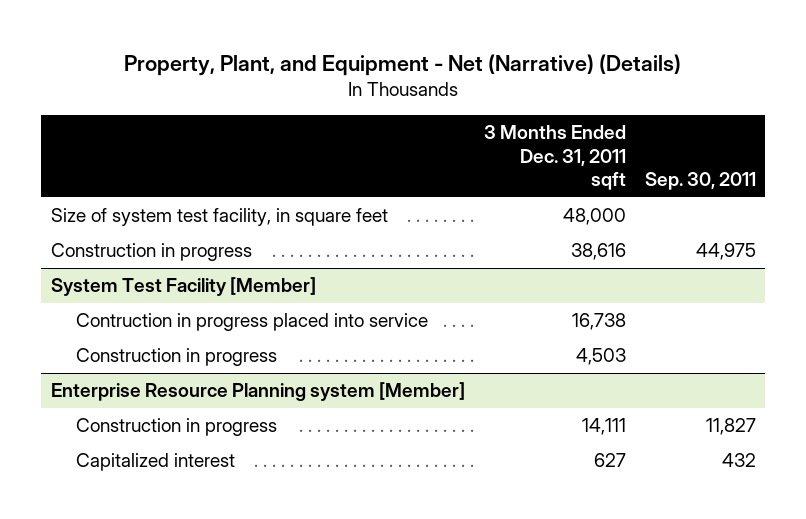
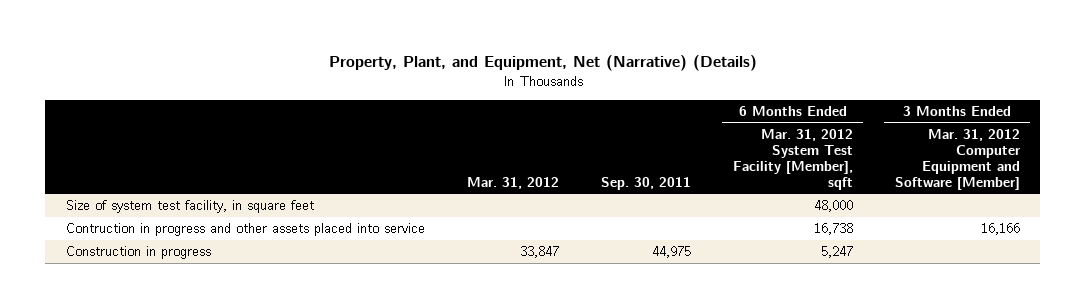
- Property, Plant, and Equipment - Net (Narrative) (Details)
+ Property, Plant, and Equipment, Net (Narrative) (Details)
- | 3 Months Ended Dec. 31, 2011 sqft | Sep. 30, 2011
+ | Mar. 31, 2012 | Sep. 30, 2011 | 6 Months Ended Mar. 31, 2012 System Test Facility [Member], sqft | 3 Months Ended Mar. 31, 2012 Computer Equipment and Software [Member]
+ Contruction in progress and other assets placed into service | | | 16,738 | 16,166
- System Test Facility [Member]
- Contruction in progress placed into service | 16,738 |
- Construction in progress | 4,503 |
- Enterprise Resource Planning system [Member]
- Construction in progress | 14,111 | 11,827
- Capitalized interest | 627 | 432

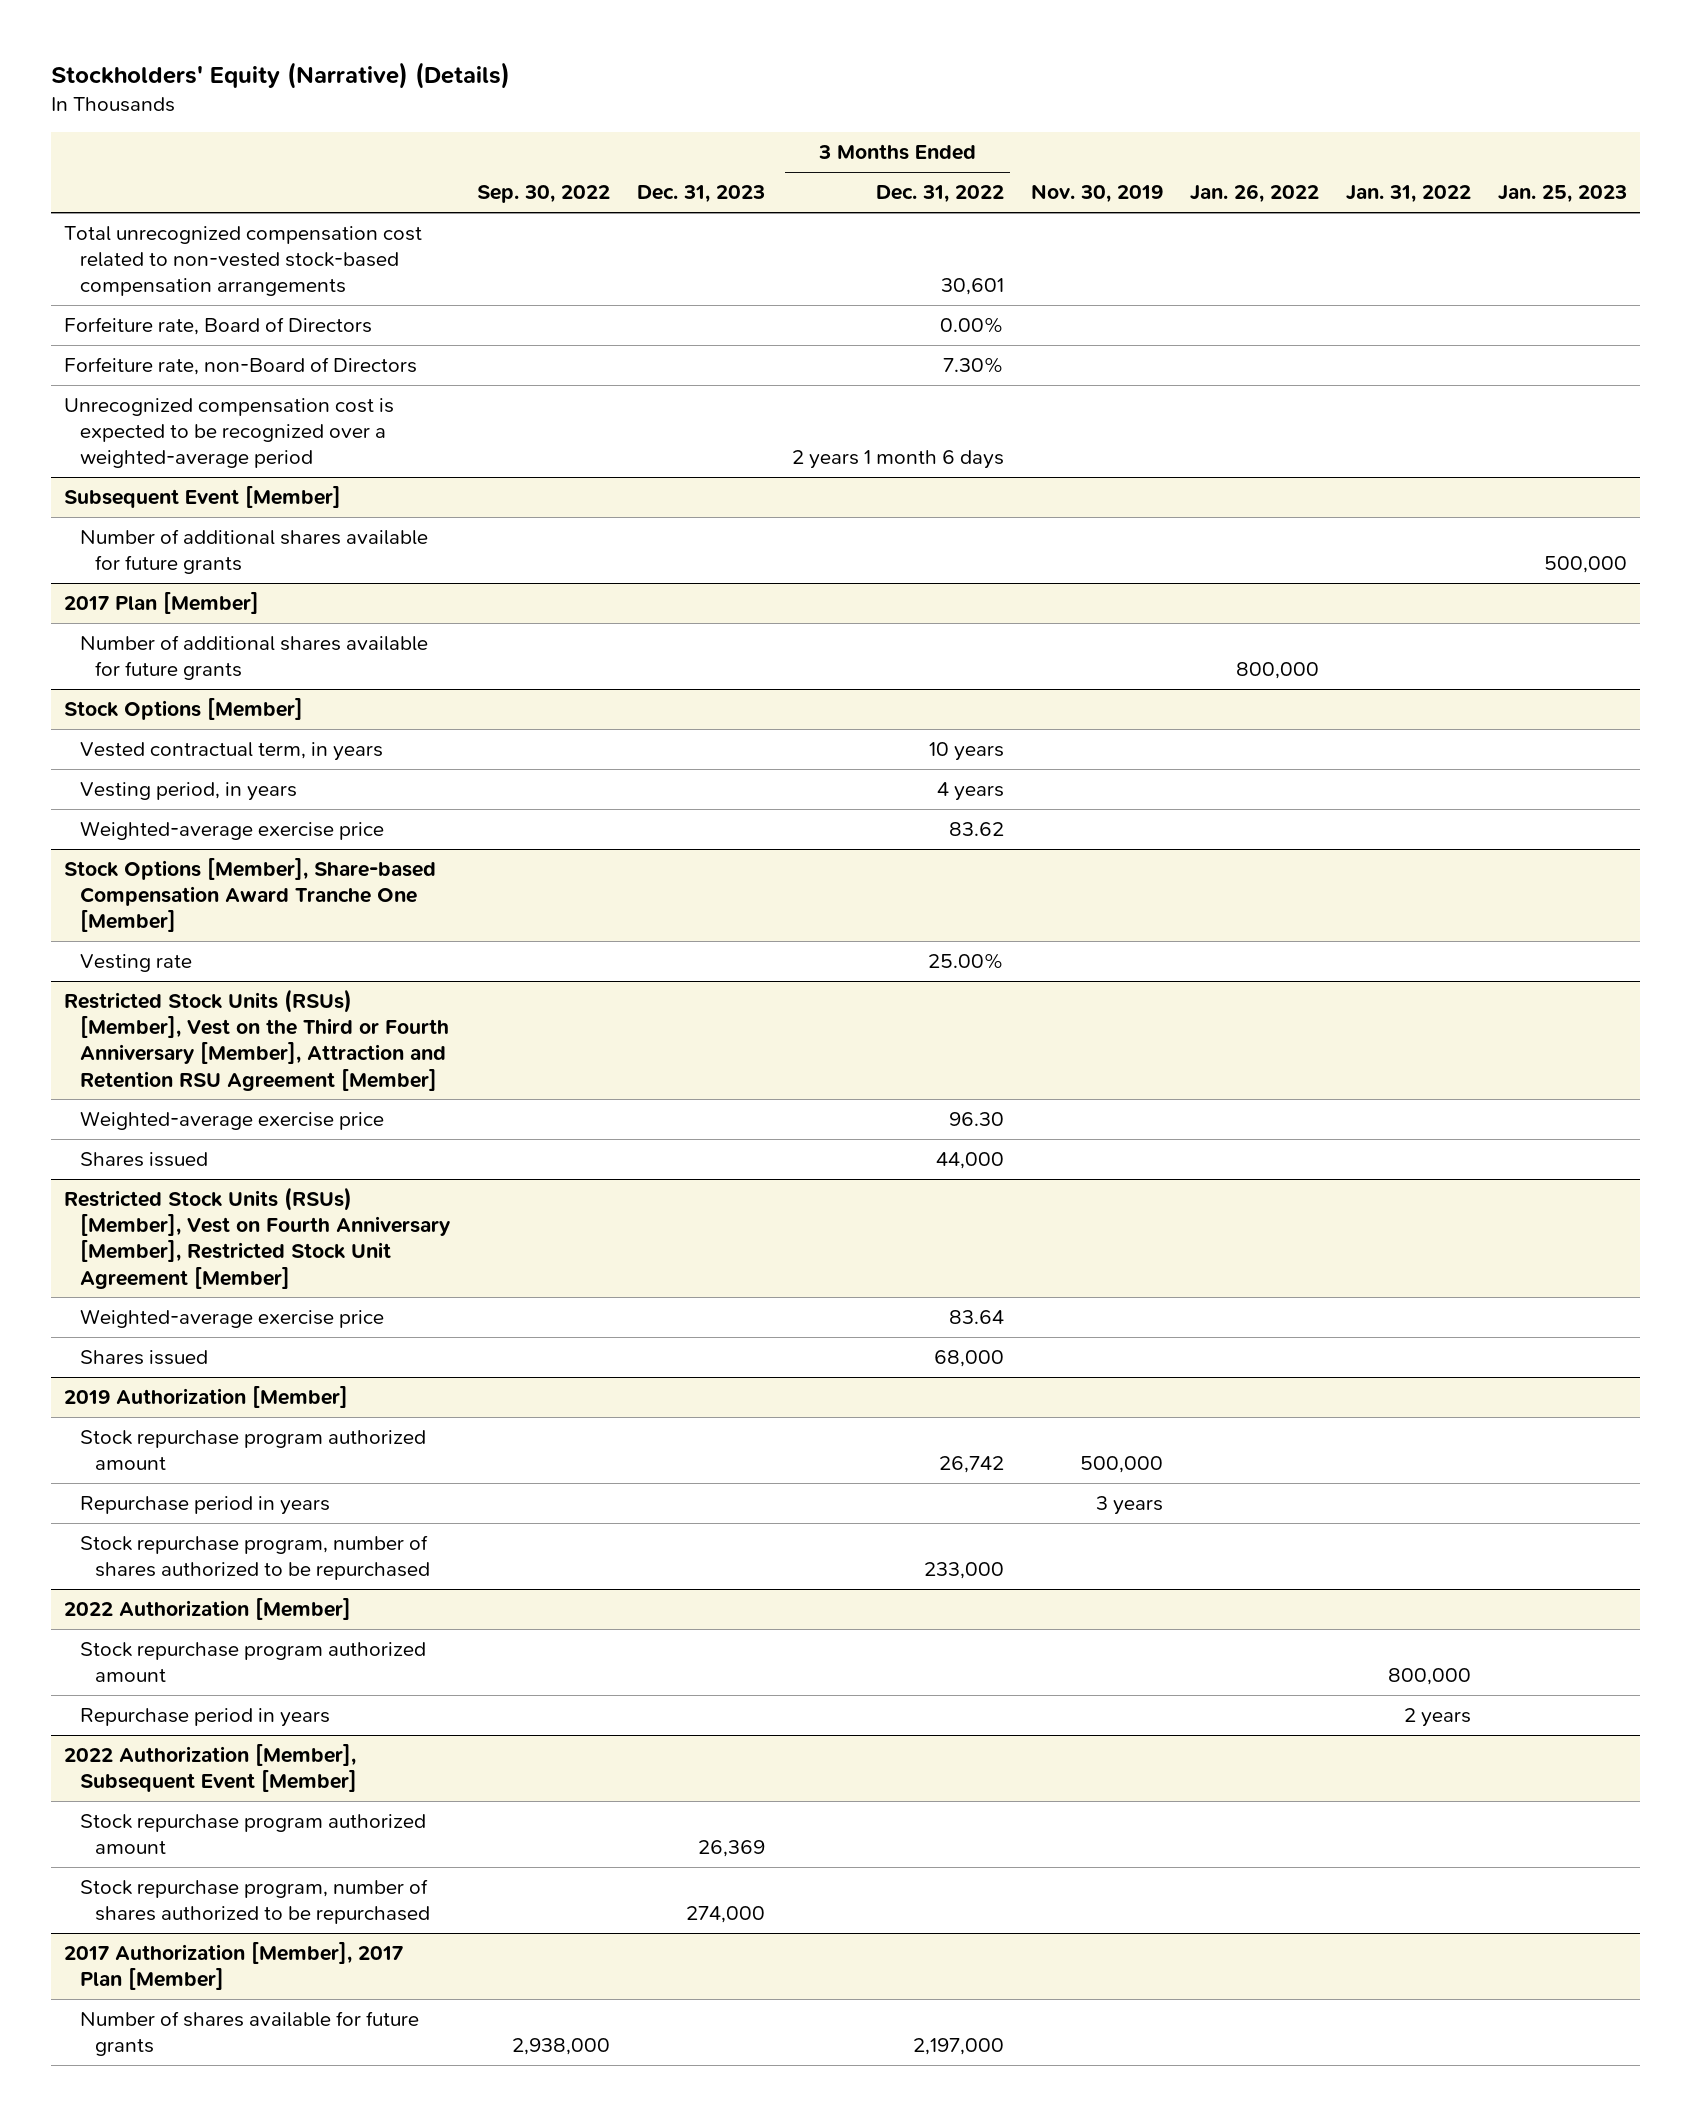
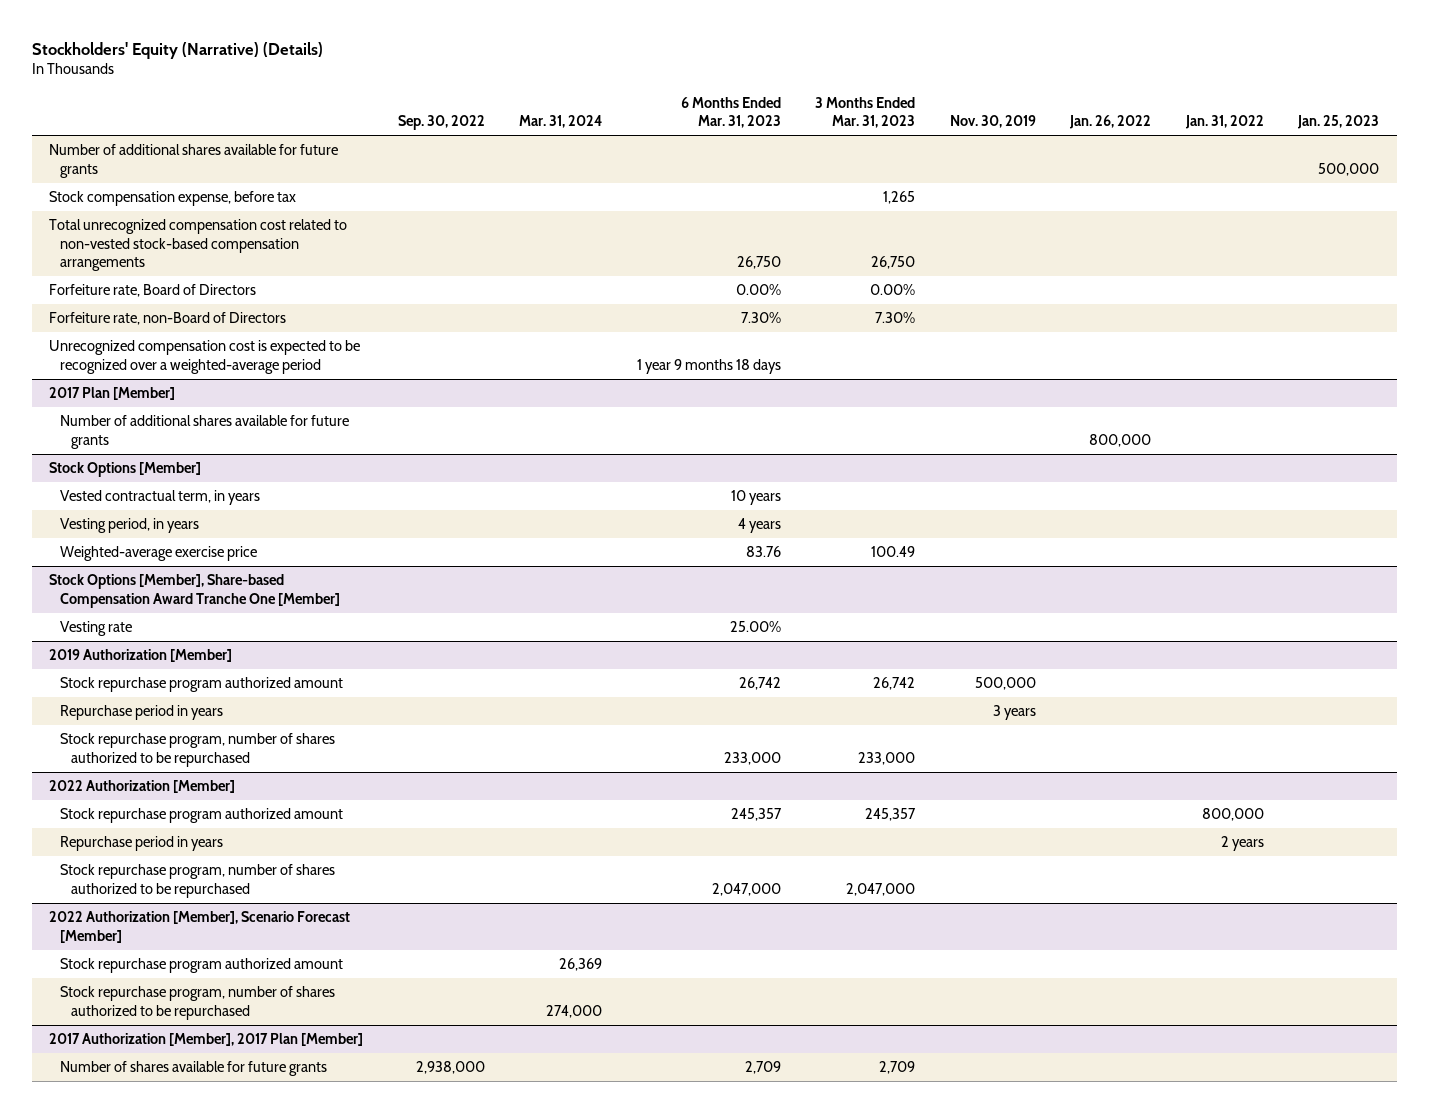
- | Sep. 30, 2022 | Dec. 31, 2023 | 3 Months Ended Dec. 31, 2022 | Nov. 30, 2019 | Jan. 26, 2022 | Jan. 31, 2022 | Jan. 25, 2023
+ | Sep. 30, 2022 | Mar. 31, 2024 | 6 Months Ended Mar. 31, 2023 | 3 Months Ended Mar. 31, 2023 | Nov. 30, 2019 | Jan. 26, 2022 | Jan. 31, 2022 | Jan. 25, 2023
+ Number of additional shares available for future grants | | | | | | | | 500,000
+ Stock compensation expense, before tax | | | | 1,265 | | | |
- Subsequent Event [Member]
- Number of additional shares available for future grants | | | | | | | 500,000
- Restricted Stock Units (RSUs) [Member], Vest on the Third or Fourth Anniversary [Member], Attraction and Retention RSU Agreement [Member]
- Weighted-average exercise price | | | 96.30 | | | |
- Shares issued | | | 44,000 | | | |
- Restricted Stock Units (RSUs) [Member], Vest on Fourth Anniversary [Member], Restricted Stock Unit Agreement [Member]
- Weighted-average exercise price | | | 83.64 | | | |
- Shares issued | | | 68,000 | | | |
- 2022 Authorization [Member], Subsequent Event [Member]
- Stock repurchase program authorized amount | | 26,369 | | | | |
- Stock repurchase program, number of shares authorized to be repurchased | | 274,000 | | | | |
@ 2022 Authorization [Member]
+ Stock repurchase program, number of shares authorized to be repurchased | | | 2,047,000 | 2,047,000 | | | |
+ 2022 Authorization [Member], Scenario Forecast [Member]
+ Stock repurchase program authorized amount | | 26,369 | | | | | |
+ Stock repurchase program, number of shares authorized to be repurchased | | 274,000 | | | | | |

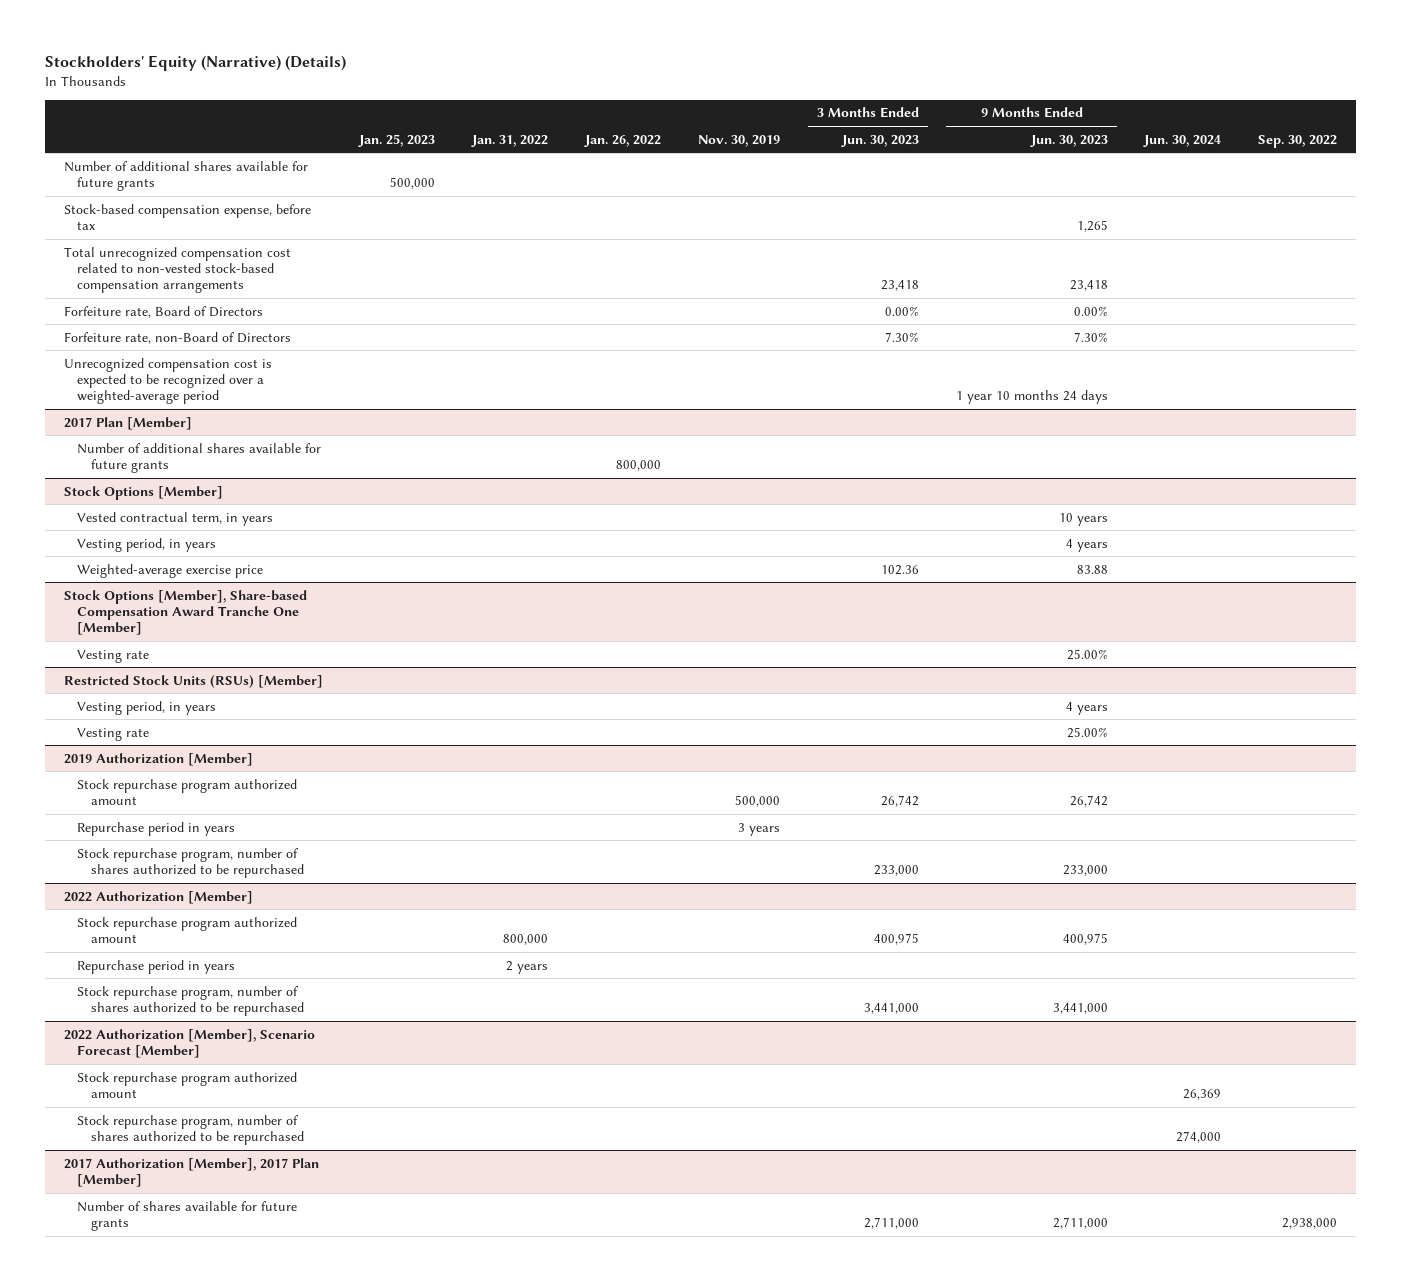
- | Sep. 30, 2022 | Mar. 31, 2024 | 6 Months Ended Mar. 31, 2023 | 3 Months Ended Mar. 31, 2023 | Nov. 30, 2019 | Jan. 26, 2022 | Jan. 31, 2022 | Jan. 25, 2023
+ | Jan. 25, 2023 | Jan. 31, 2022 | Jan. 26, 2022 | Nov. 30, 2019 | 3 Months Ended Jun. 30, 2023 | 9 Months Ended Jun. 30, 2023 | Jun. 30, 2024 | Sep. 30, 2022
- Stock compensation expense, before tax | | | | 1,265 | | | |
+ Stock-based compensation expense, before tax | | | | | | 1,265 | |
+ Restricted Stock Units (RSUs) [Member]
+ Vesting period, in years | | | | | | 4 years | |
+ Vesting rate | | | | | | 25.00% | |

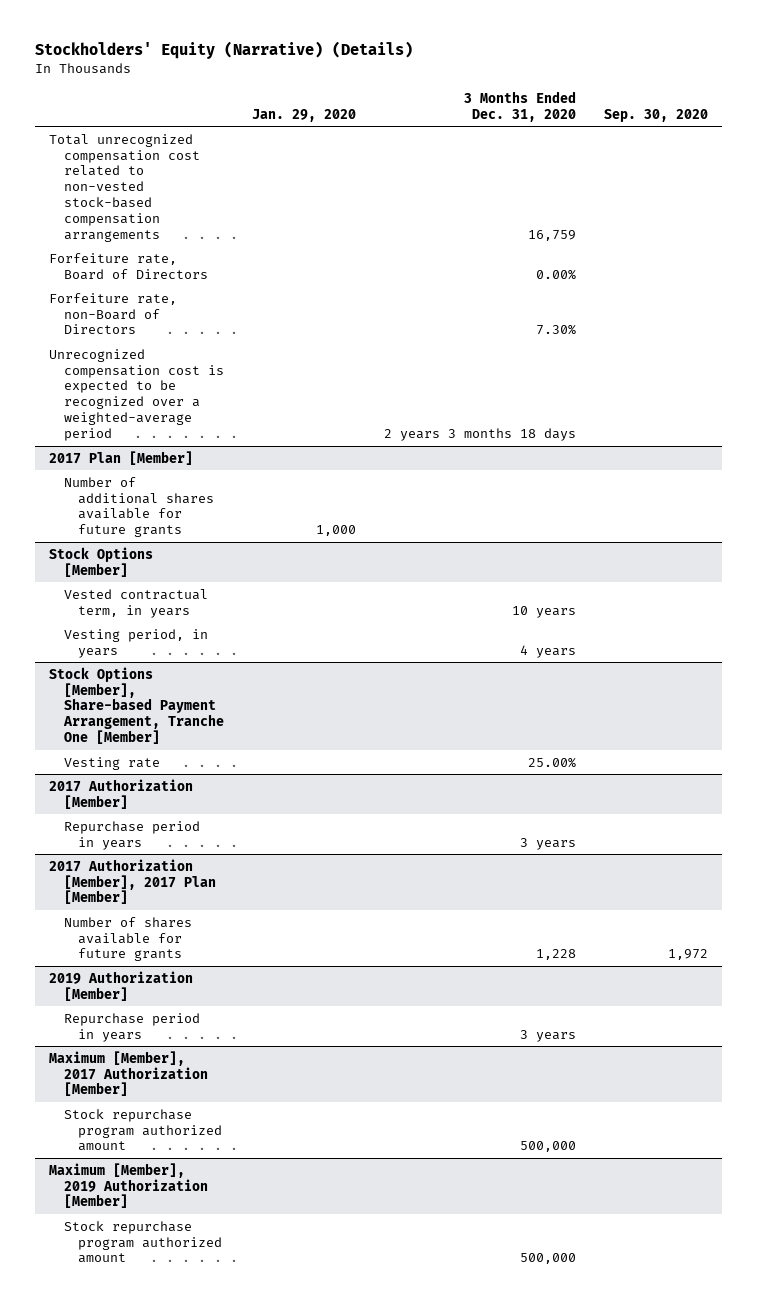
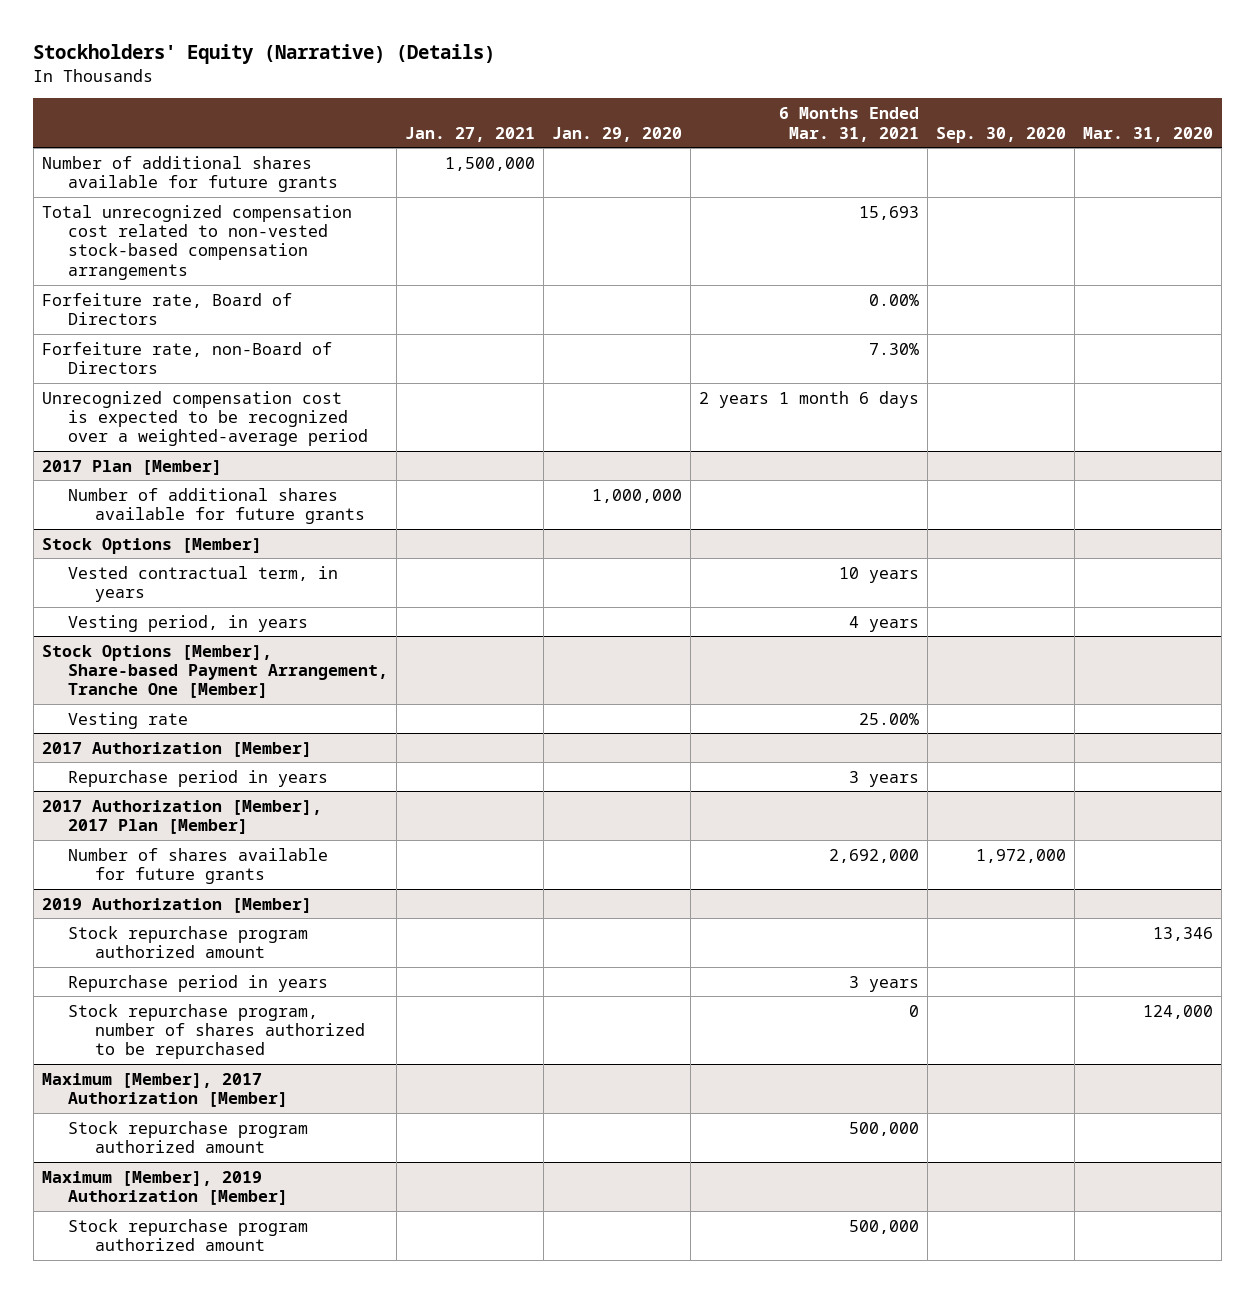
- | Jan. 29, 2020 | 3 Months Ended Dec. 31, 2020 | Sep. 30, 2020
+ | Jan. 27, 2021 | Jan. 29, 2020 | 6 Months Ended Mar. 31, 2021 | Sep. 30, 2020 | Mar. 31, 2020
+ Number of additional shares available for future grants | 1,500,000 | | | |
@ 2017 Plan [Member]
- Number of additional shares available for future grants | 1,000 | |
+ Number of additional shares available for future grants | | 1,000,000 | | |
@ 2017 Authorization [Member], 2017 Plan [Member]
- Number of shares available for future grants | | 1,228 | 1,972
+ Number of shares available for future grants | | | 2,692,000 | 1,972,000 |
@ 2019 Authorization [Member]
+ Stock repurchase program authorized amount | | | | | 13,346
+ Stock repurchase program, number of shares authorized to be repurchased | | | 0 | | 124,000

